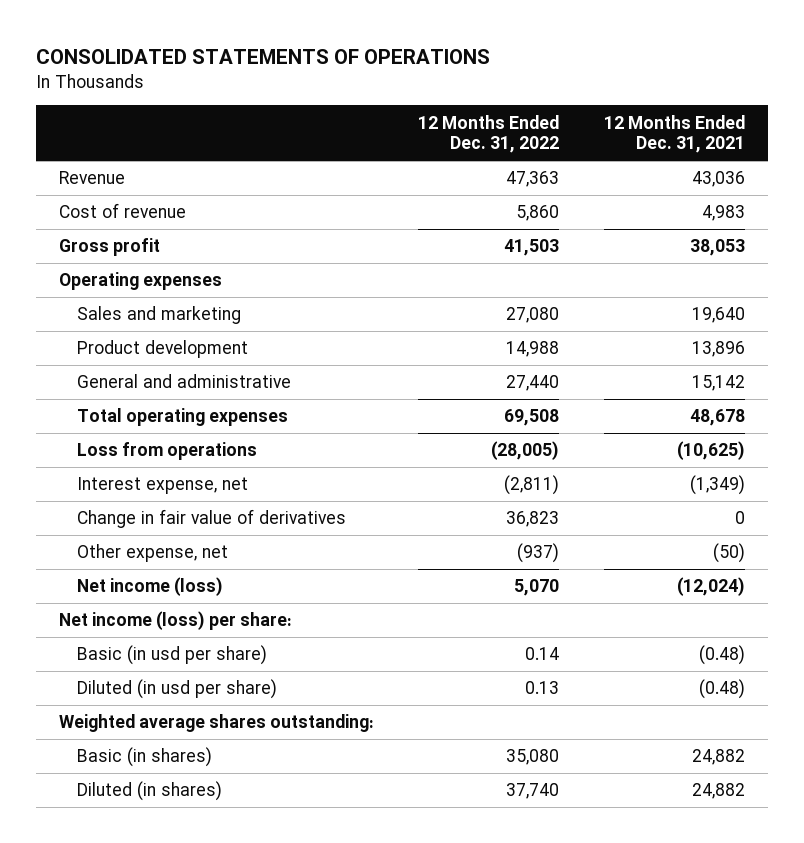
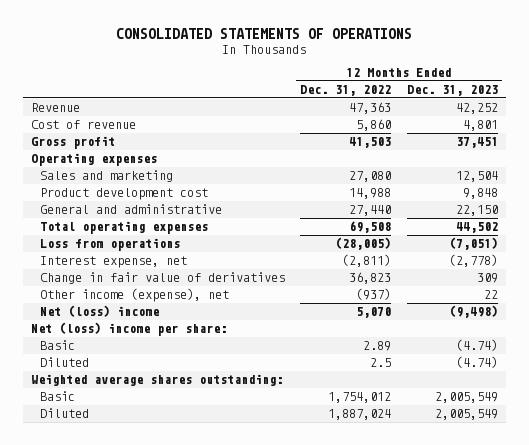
- | 12 Months Ended Dec. 31, 2022 | 12 Months Ended Dec. 31, 2021
+ | 12 Months Ended Dec. 31, 2022 | 12 Months Ended Dec. 31, 2023
- Product development | 14,988 | 13,896
+ Product development cost | 14,988 | 9,848
- Other expense, net | (937) | (50)
- Net income (loss) | 5,070 | (12,024)
- Net income (loss) per share:
- Basic (in usd per share) | 0.14 | (0.48)
- Diluted (in usd per share) | 0.13 | (0.48)
+ Other income (expense), net | (937) | 22
+ Net (loss) income | 5,070 | (9,498)
+ Net (loss) income per share:
+ Basic | 2.89 | (4.74)
+ Diluted | 2.5 | (4.74)
- Basic (in shares) | 35,080 | 24,882
- Diluted (in shares) | 37,740 | 24,882
+ Basic | 1,754,012 | 2,005,549
+ Diluted | 1,887,024 | 2,005,549

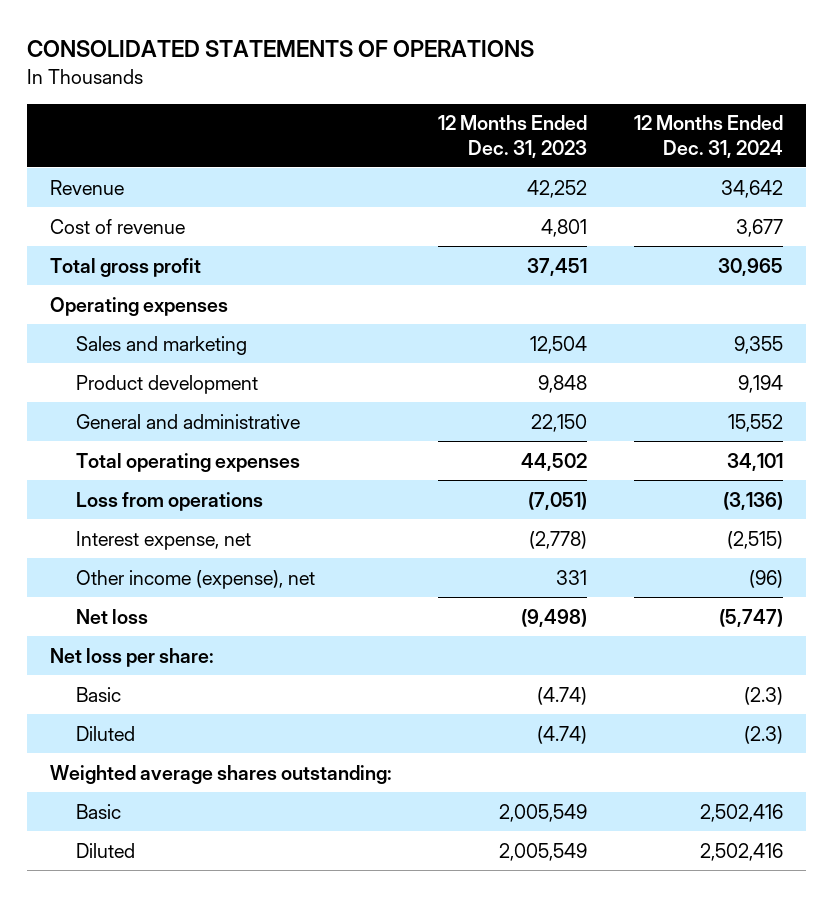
- | 12 Months Ended Dec. 31, 2022 | 12 Months Ended Dec. 31, 2023
+ | 12 Months Ended Dec. 31, 2023 | 12 Months Ended Dec. 31, 2024
- Gross profit | 41,503 | 37,451
+ Total gross profit | 37,451 | 30,965
- Product development cost | 14,988 | 9,848
+ Product development | 9,848 | 9,194
- Change in fair value of derivatives | 36,823 | 309
- Other income (expense), net | (937) | 22
- Net (loss) income | 5,070 | (9,498)
- Net (loss) income per share:
+ Other income (expense), net | 331 | (96)
+ Net loss | (9,498) | (5,747)
+ Net loss per share:

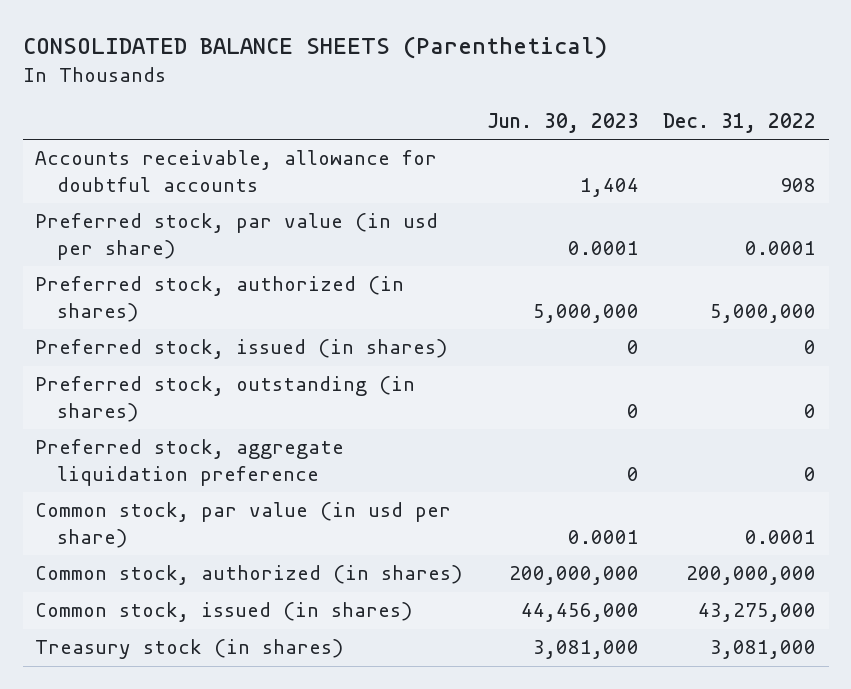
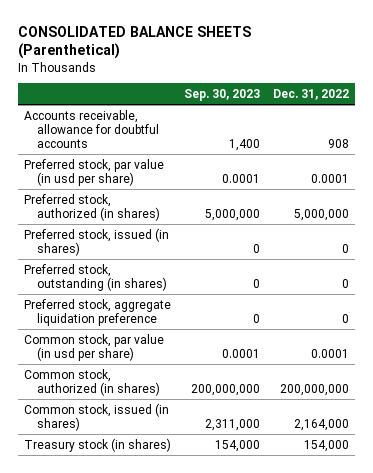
- | Jun. 30, 2023 | Dec. 31, 2022
+ | Sep. 30, 2023 | Dec. 31, 2022
- Common stock, issued (in shares) | 44,456,000 | 43,275,000
- Treasury stock (in shares) | 3,081,000 | 3,081,000
+ Common stock, issued (in shares) | 2,311,000 | 2,164,000
+ Treasury stock (in shares) | 154,000 | 154,000

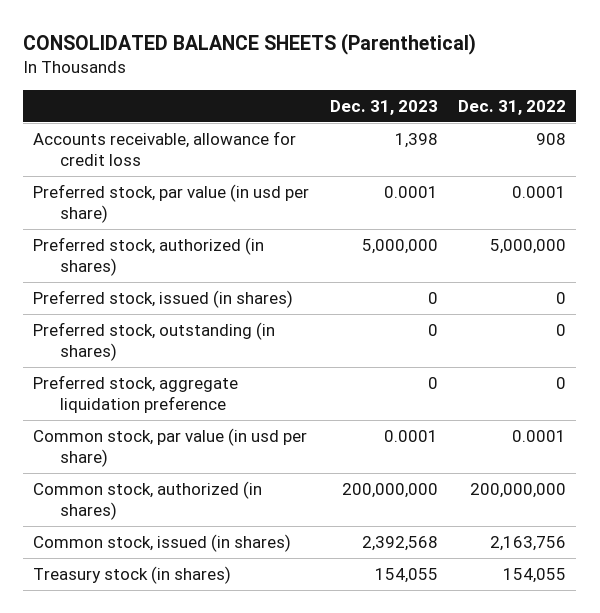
- | Sep. 30, 2023 | Dec. 31, 2022
+ | Dec. 31, 2023 | Dec. 31, 2022
- Accounts receivable, allowance for doubtful accounts | 1,400 | 908
+ Accounts receivable, allowance for credit loss | 1,398 | 908
- Common stock, issued (in shares) | 2,311,000 | 2,164,000
- Treasury stock (in shares) | 154,000 | 154,000
+ Common stock, issued (in shares) | 2,392,568 | 2,163,756
+ Treasury stock (in shares) | 154,055 | 154,055

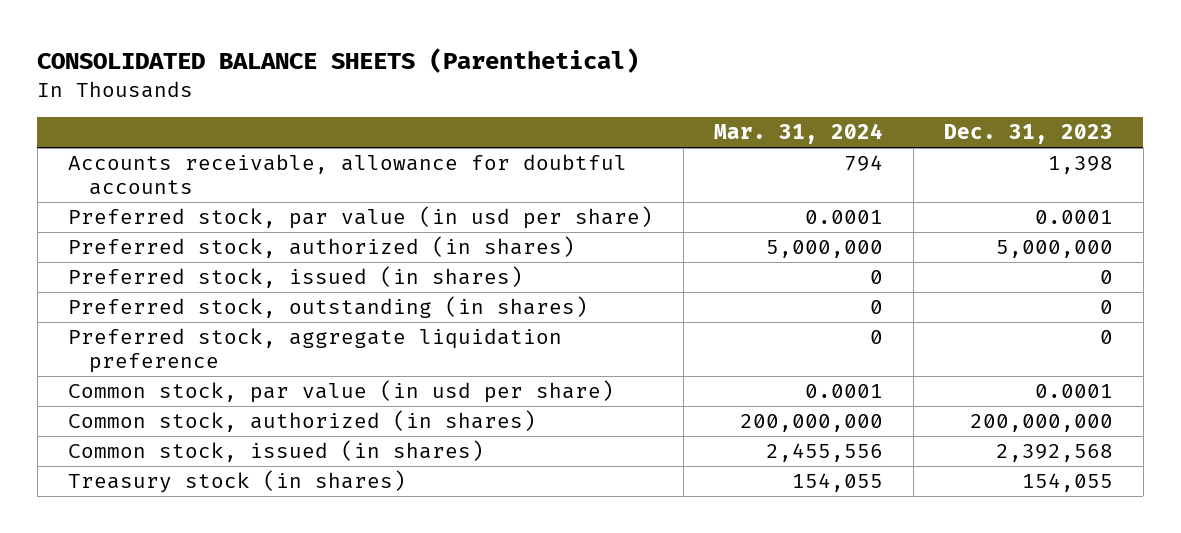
- | Dec. 31, 2023 | Dec. 31, 2022
+ | Mar. 31, 2024 | Dec. 31, 2023
- Accounts receivable, allowance for credit loss | 1,398 | 908
+ Accounts receivable, allowance for doubtful accounts | 794 | 1,398

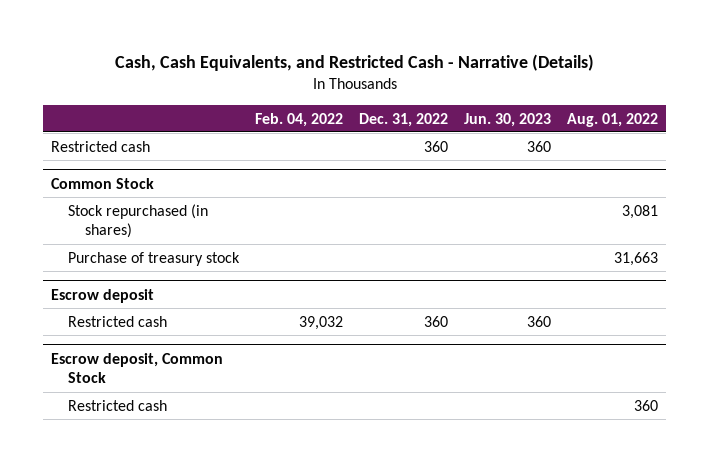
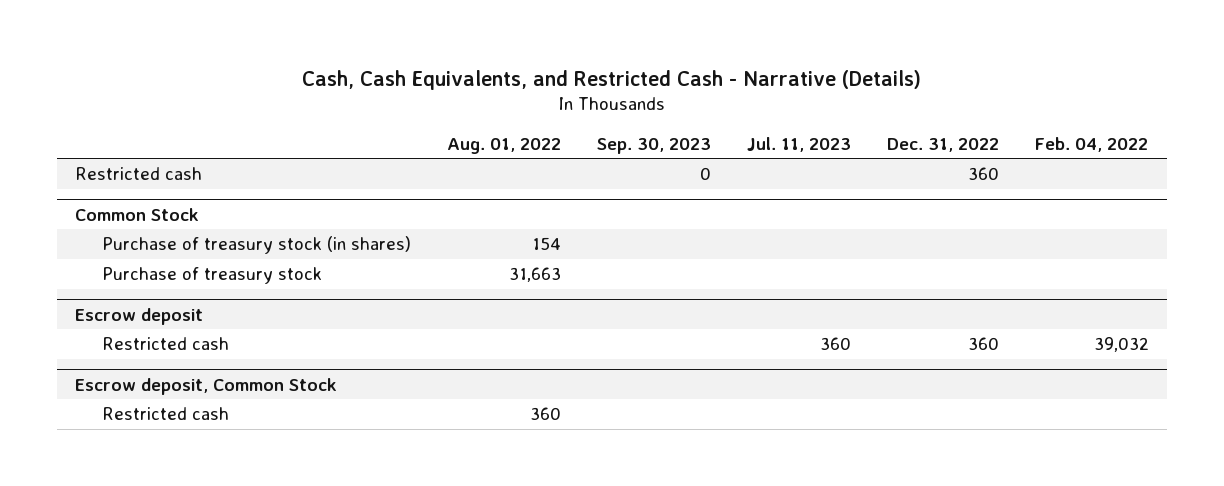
- | Feb. 04, 2022 | Dec. 31, 2022 | Jun. 30, 2023 | Aug. 01, 2022
+ | Aug. 01, 2022 | Sep. 30, 2023 | Jul. 11, 2023 | Dec. 31, 2022 | Feb. 04, 2022
@ Common Stock
- Stock repurchased (in shares) | | | | 3,081
+ Purchase of treasury stock (in shares) | 154 | | | |

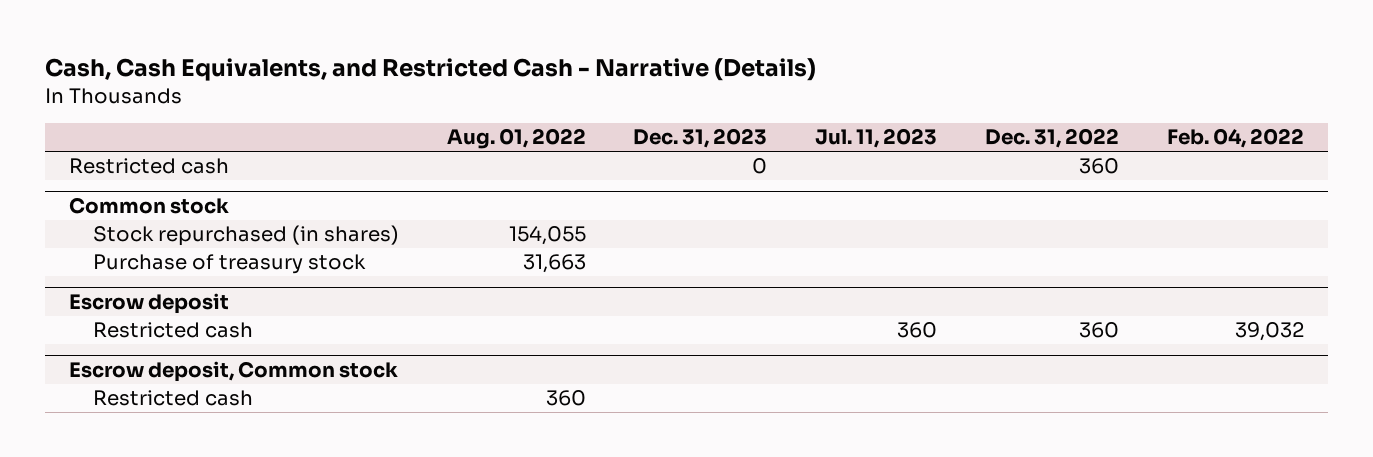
- | Aug. 01, 2022 | Sep. 30, 2023 | Jul. 11, 2023 | Dec. 31, 2022 | Feb. 04, 2022
+ | Aug. 01, 2022 | Dec. 31, 2023 | Jul. 11, 2023 | Dec. 31, 2022 | Feb. 04, 2022
- Common Stock
- Purchase of treasury stock (in shares) | 154 | | | |
+ Common stock
+ Stock repurchased (in shares) | 154,055 | | | |
- Escrow deposit, Common Stock
+ Escrow deposit, Common stock

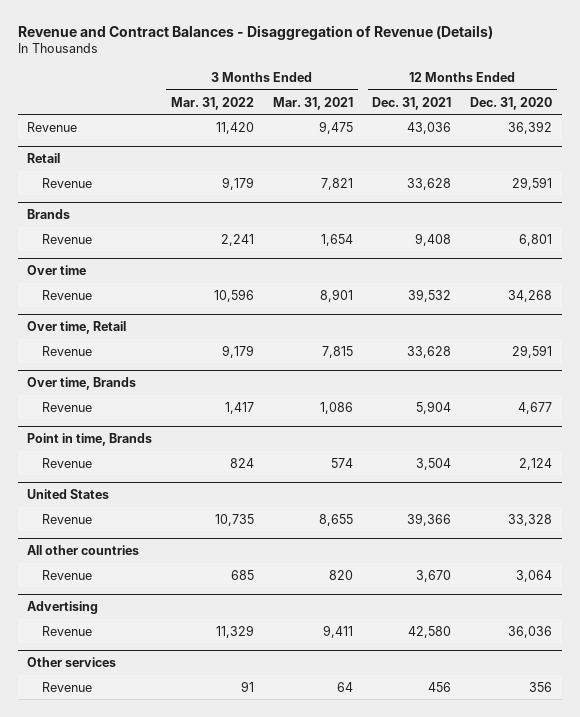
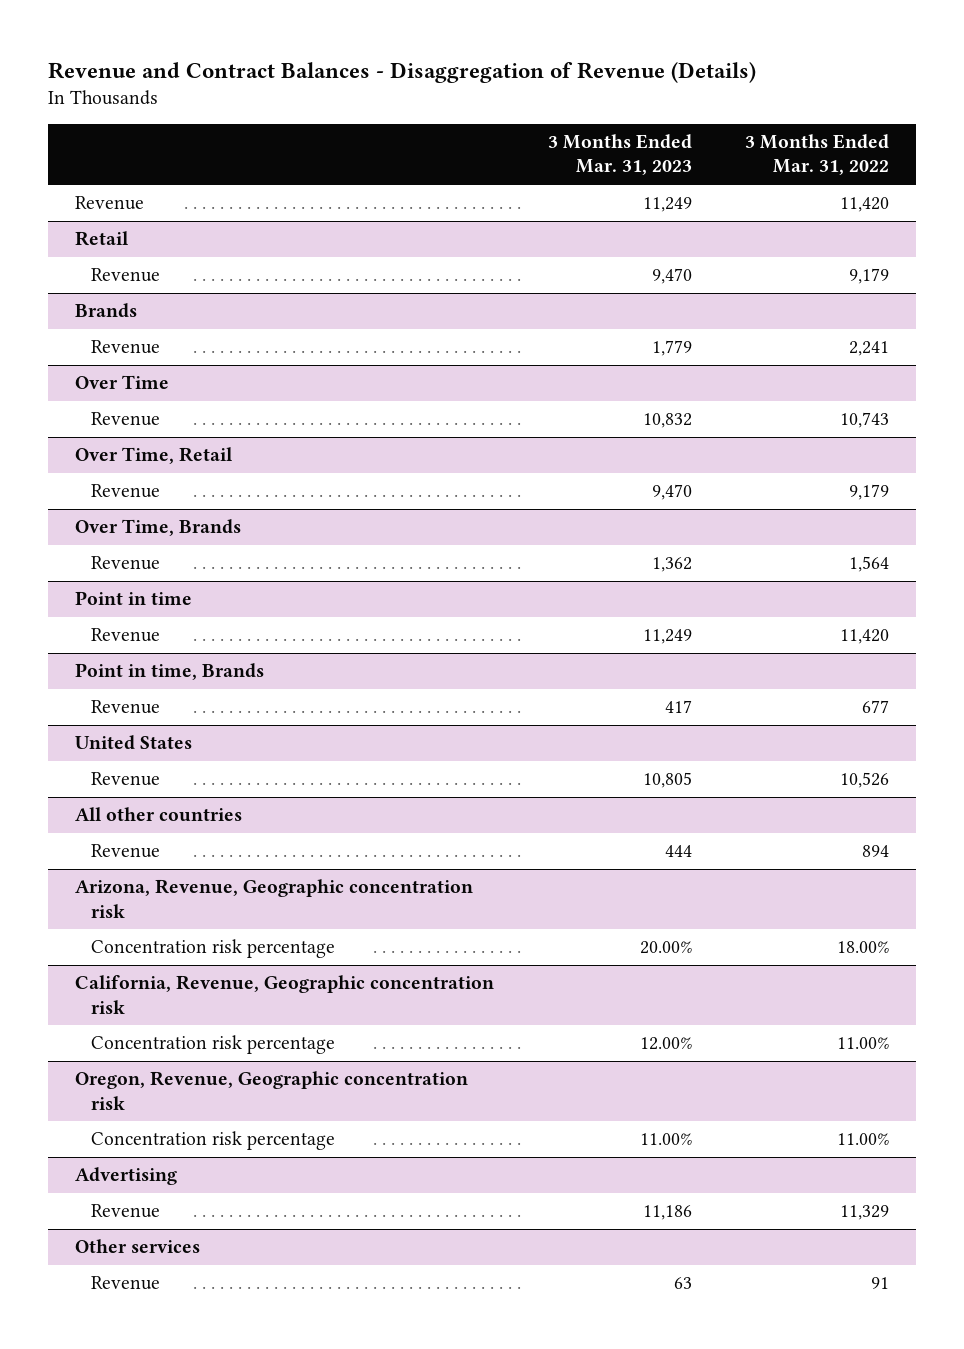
- | 3 Months Ended Mar. 31, 2022 | 3 Months Ended Mar. 31, 2021 | 12 Months Ended Dec. 31, 2021 | 12 Months Ended Dec. 31, 2020
+ | 3 Months Ended Mar. 31, 2023 | 3 Months Ended Mar. 31, 2022
- Over time
- Revenue | 10,596 | 8,901 | 39,532 | 34,268
- Over time, Retail
+ Over Time
+ Revenue | 10,832 | 10,743
+ Over Time, Retail
- Over time, Brands
- Revenue | 1,417 | 1,086 | 5,904 | 4,677
+ Over Time, Brands
+ Revenue | 1,362 | 1,564
+ Point in time
+ Revenue | 11,249 | 11,420
@ Point in time, Brands
- Revenue | 824 | 574 | 3,504 | 2,124
+ Revenue | 417 | 677
@ United States
- Revenue | 10,735 | 8,655 | 39,366 | 33,328
+ Revenue | 10,805 | 10,526
@ All other countries
- Revenue | 685 | 820 | 3,670 | 3,064
+ Revenue | 444 | 894
+ Arizona, Revenue, Geographic concentration risk
+ Concentration risk percentage | 20.00% | 18.00%
+ California, Revenue, Geographic concentration risk
+ Concentration risk percentage | 12.00% | 11.00%
+ Oregon, Revenue, Geographic concentration risk
+ Concentration risk percentage | 11.00% | 11.00%

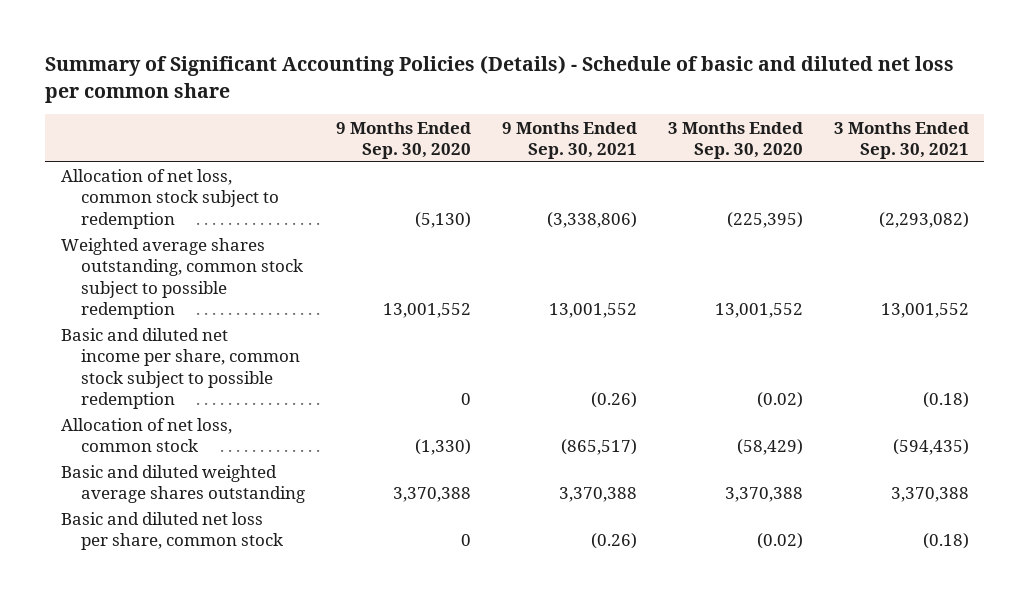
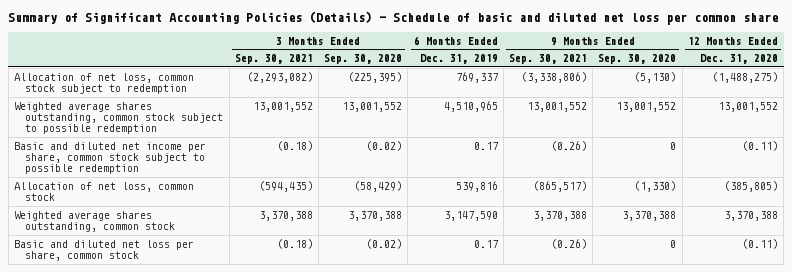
- | 9 Months Ended Sep. 30, 2020 | 9 Months Ended Sep. 30, 2021 | 3 Months Ended Sep. 30, 2020 | 3 Months Ended Sep. 30, 2021
+ | 3 Months Ended Sep. 30, 2021 | 3 Months Ended Sep. 30, 2020 | 6 Months Ended Dec. 31, 2019 | 9 Months Ended Sep. 30, 2021 | 9 Months Ended Sep. 30, 2020 | 12 Months Ended Dec. 31, 2020
- Basic and diluted weighted average shares outstanding | 3,370,388 | 3,370,388 | 3,370,388 | 3,370,388
+ Weighted average shares outstanding, common stock | 3,370,388 | 3,370,388 | 3,147,590 | 3,370,388 | 3,370,388 | 3,370,388

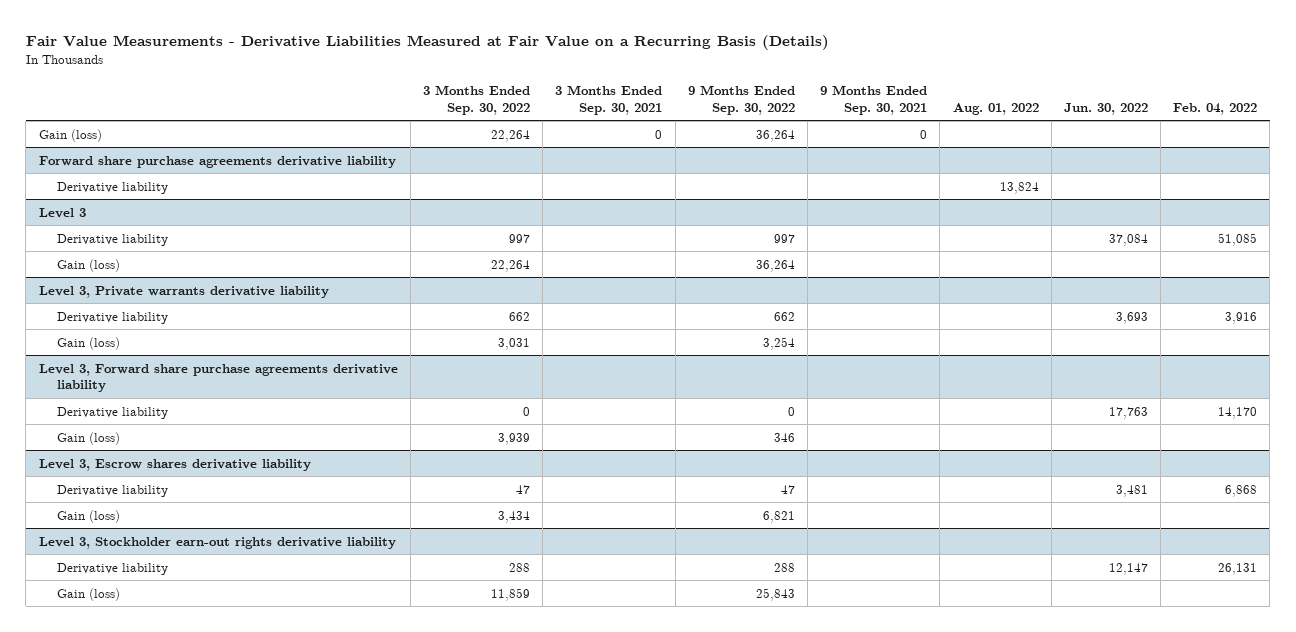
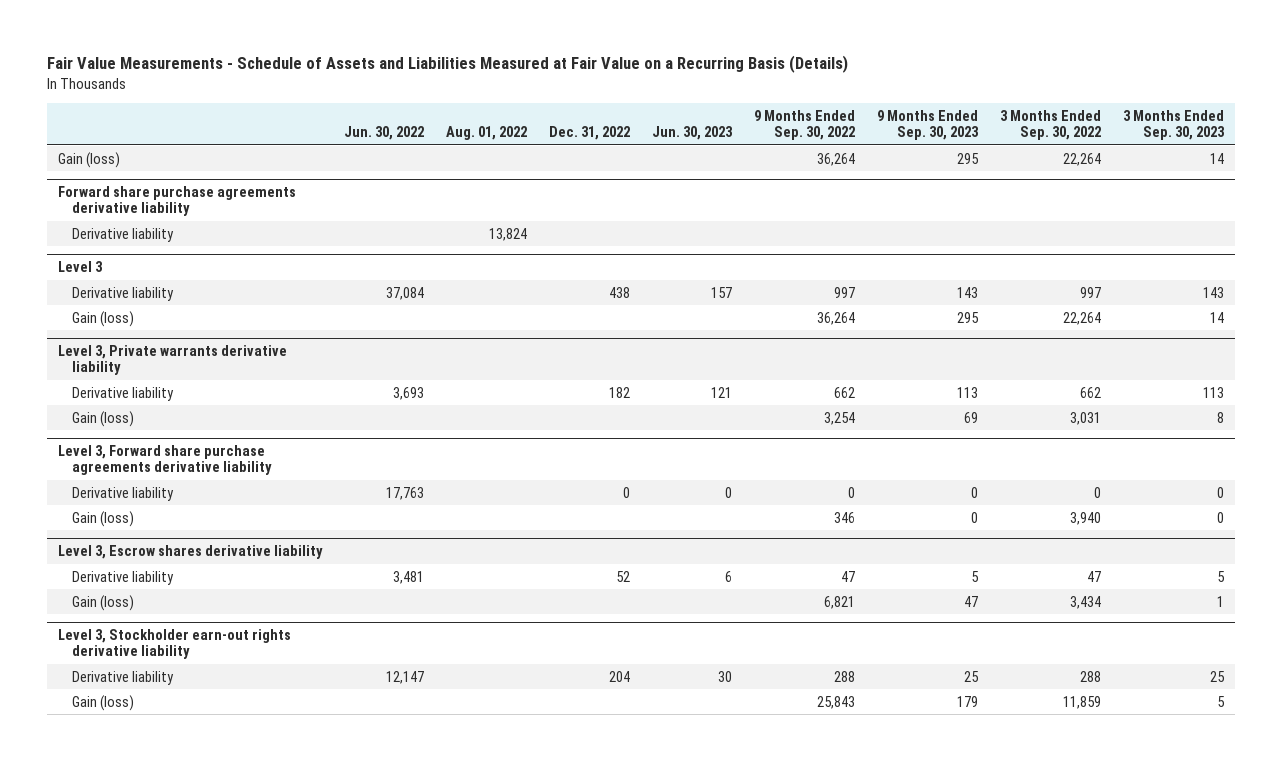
- Fair Value Measurements - Derivative Liabilities Measured at Fair Value on a Recurring Basis (Details)
+ Fair Value Measurements - Schedule of Assets and Liabilities Measured at Fair Value on a Recurring Basis (Details)
- | 3 Months Ended Sep. 30, 2022 | 3 Months Ended Sep. 30, 2021 | 9 Months Ended Sep. 30, 2022 | 9 Months Ended Sep. 30, 2021 | Aug. 01, 2022 | Jun. 30, 2022 | Feb. 04, 2022
+ | Jun. 30, 2022 | Aug. 01, 2022 | Dec. 31, 2022 | Jun. 30, 2023 | 9 Months Ended Sep. 30, 2022 | 9 Months Ended Sep. 30, 2023 | 3 Months Ended Sep. 30, 2022 | 3 Months Ended Sep. 30, 2023
@ Level 3, Forward share purchase agreements derivative liability
- Gain (loss) | 3,939 | | 346 | | | |
+ Gain (loss) | | | | | 346 | 0 | 3,940 | 0

